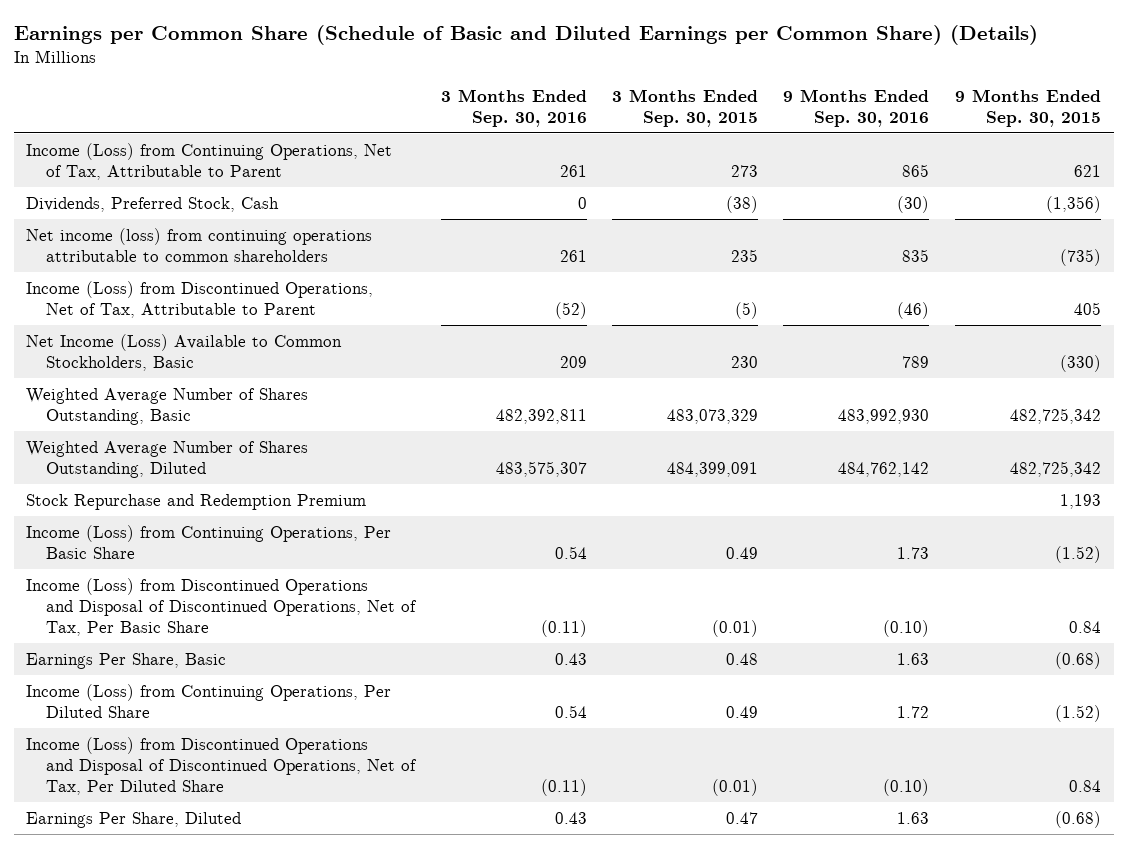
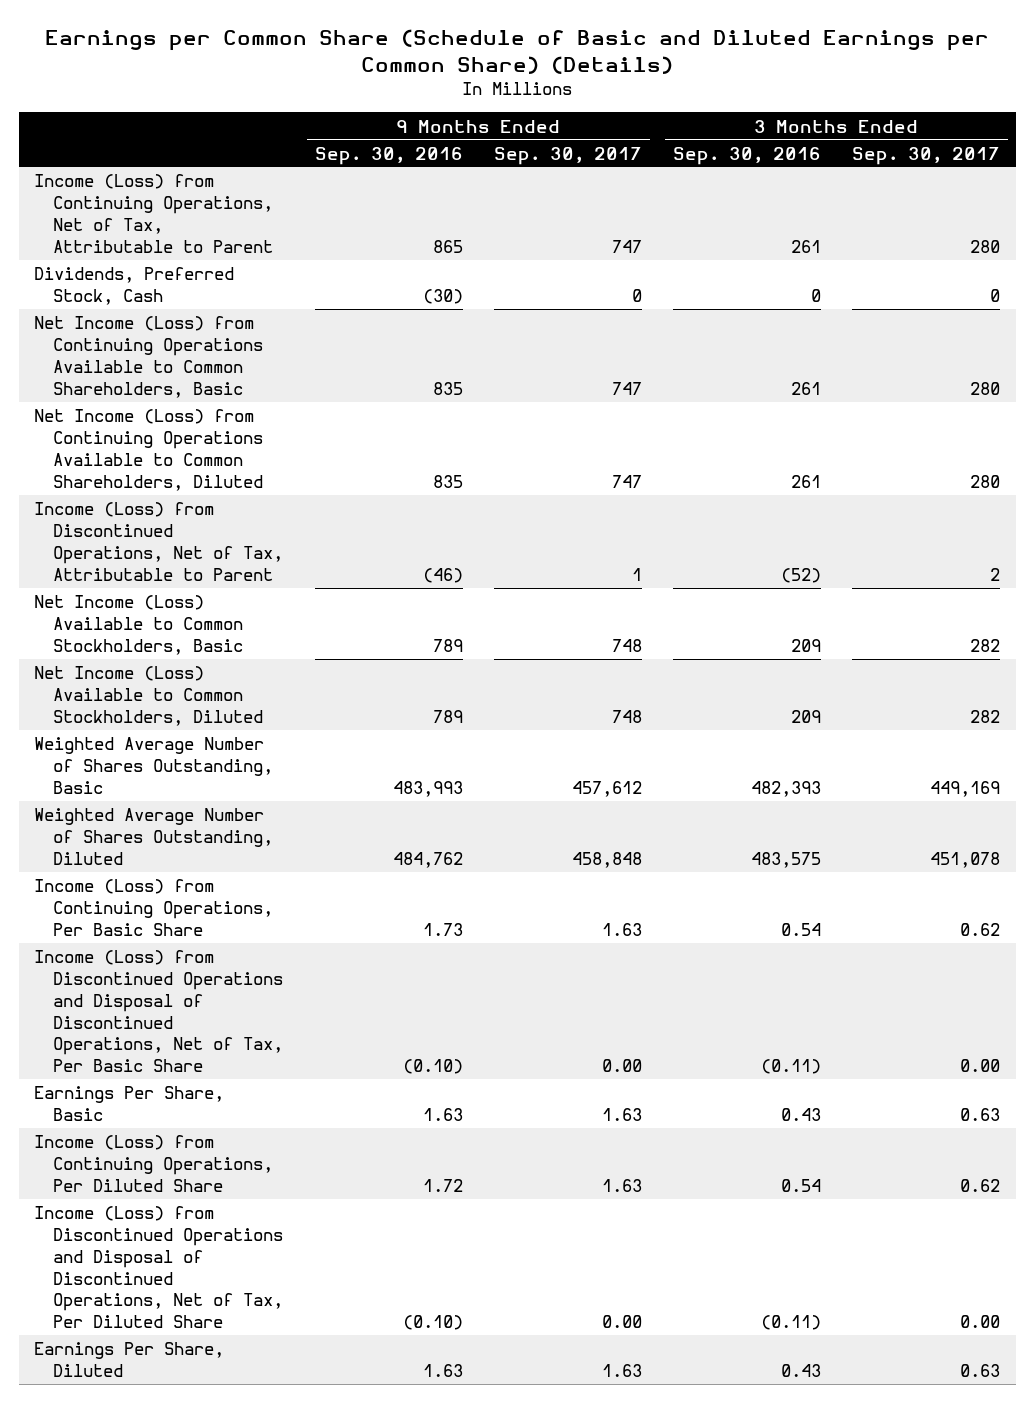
- | 3 Months Ended Sep. 30, 2016 | 3 Months Ended Sep. 30, 2015 | 9 Months Ended Sep. 30, 2016 | 9 Months Ended Sep. 30, 2015
+ | 9 Months Ended Sep. 30, 2016 | 9 Months Ended Sep. 30, 2017 | 3 Months Ended Sep. 30, 2016 | 3 Months Ended Sep. 30, 2017
- Net income (loss) from continuing operations attributable to common shareholders | 261 | 235 | 835 | (735)
+ Net Income (Loss) from Continuing Operations Available to Common Shareholders, Basic | 835 | 747 | 261 | 280
+ Net Income (Loss) from Continuing Operations Available to Common Shareholders, Diluted | 835 | 747 | 261 | 280
- Weighted Average Number of Shares Outstanding, Basic | 482,392,811 | 483,073,329 | 483,992,930 | 482,725,342
- Weighted Average Number of Shares Outstanding, Diluted | 483,575,307 | 484,399,091 | 484,762,142 | 482,725,342
- Stock Repurchase and Redemption Premium | | | | 1,193
+ Net Income (Loss) Available to Common Stockholders, Diluted | 789 | 748 | 209 | 282
+ Weighted Average Number of Shares Outstanding, Basic | 483,993 | 457,612 | 482,393 | 449,169
+ Weighted Average Number of Shares Outstanding, Diluted | 484,762 | 458,848 | 483,575 | 451,078

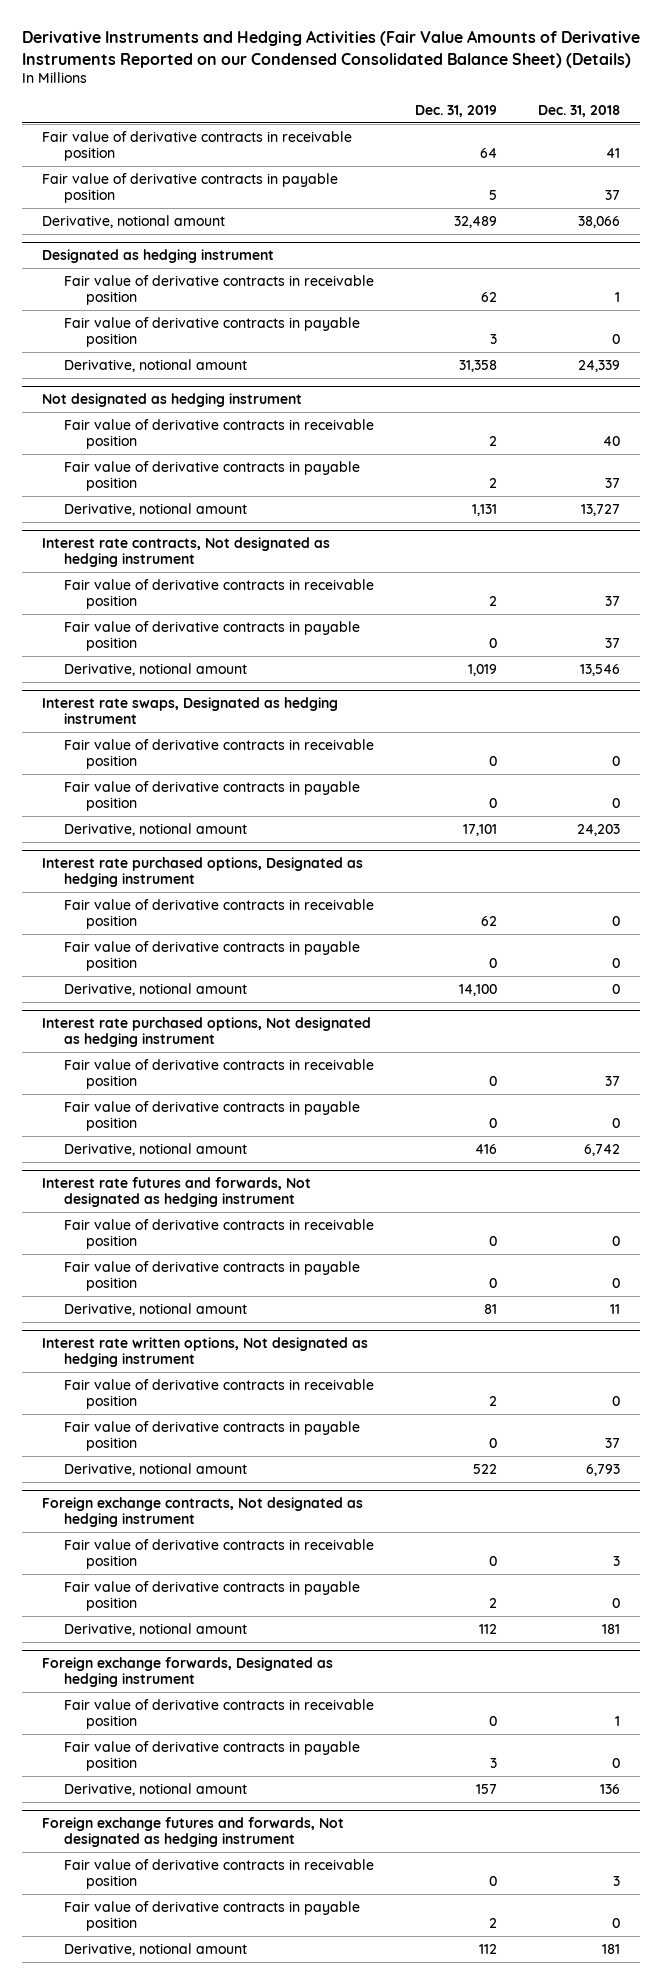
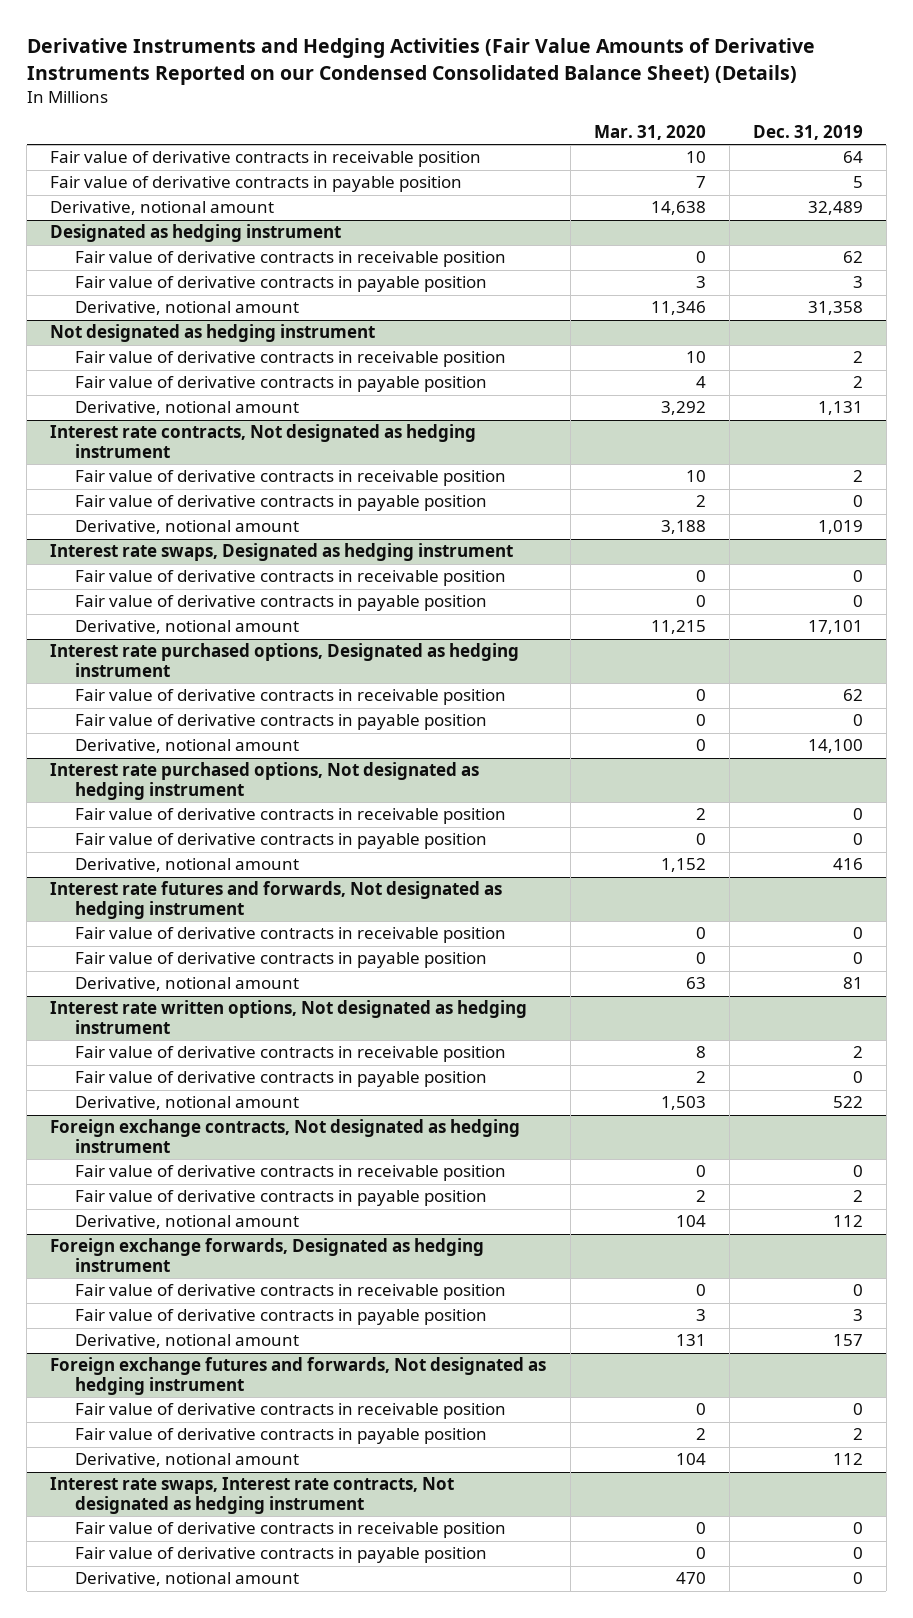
- | Dec. 31, 2019 | Dec. 31, 2018
+ | Mar. 31, 2020 | Dec. 31, 2019
+ Interest rate swaps, Interest rate contracts, Not designated as hedging instrument
+ Fair value of derivative contracts in receivable position | 0 | 0
+ Fair value of derivative contracts in payable position | 0 | 0
+ Derivative, notional amount | 470 | 0

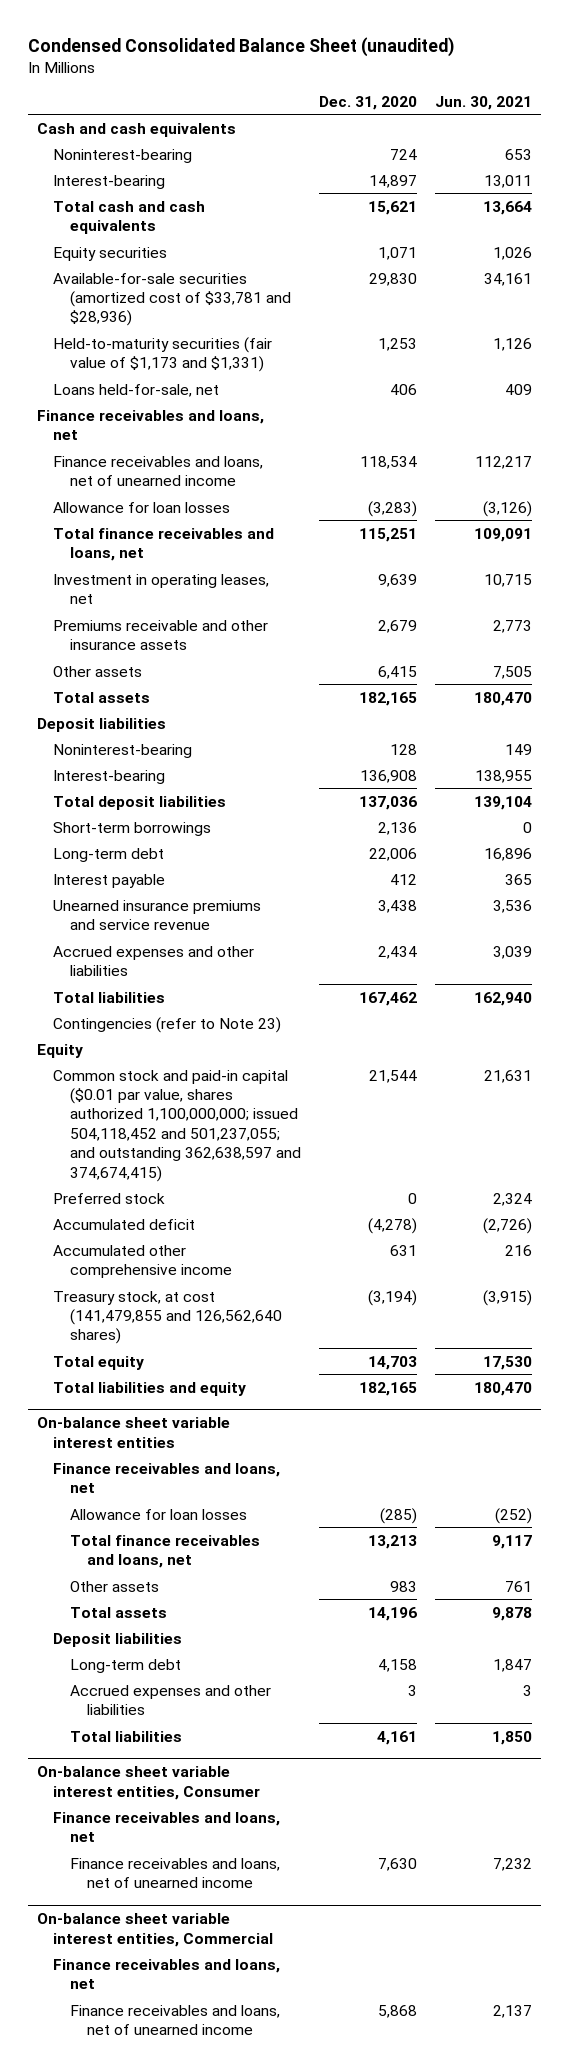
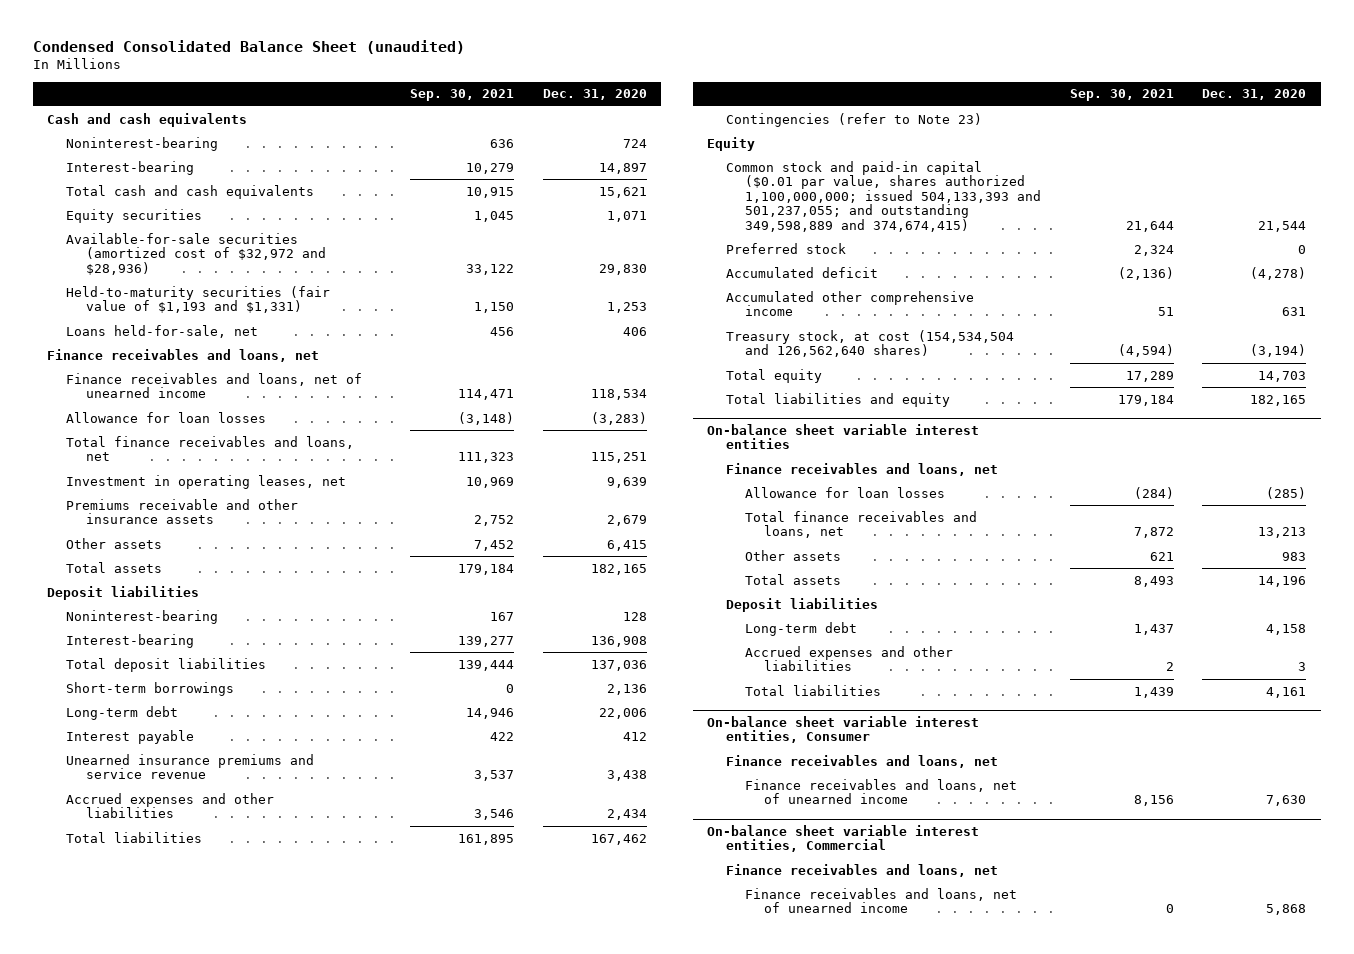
- | Dec. 31, 2020 | Jun. 30, 2021
+ | Sep. 30, 2021 | Dec. 31, 2020
- Available-for-sale securities (amortized cost of $33,781 and $28,936) | 29,830 | 34,161
- Held-to-maturity securities (fair value of $1,173 and $1,331) | 1,253 | 1,126
+ Available-for-sale securities (amortized cost of $32,972 and $28,936) | 33,122 | 29,830
+ Held-to-maturity securities (fair value of $1,193 and $1,331) | 1,150 | 1,253
- Common stock and paid-in capital ($0.01 par value, shares authorized 1,100,000,000; issued 504,118,452 and 501,237,055; and outstanding 362,638,597 and 374,674,415) | 21,544 | 21,631
+ Common stock and paid-in capital ($0.01 par value, shares authorized 1,100,000,000; issued 504,133,393 and 501,237,055; and outstanding 349,598,889 and 374,674,415) | 21,644 | 21,544
- Treasury stock, at cost (141,479,855 and 126,562,640 shares) | (3,194) | (3,915)
+ Treasury stock, at cost (154,534,504 and 126,562,640 shares) | (4,594) | (3,194)

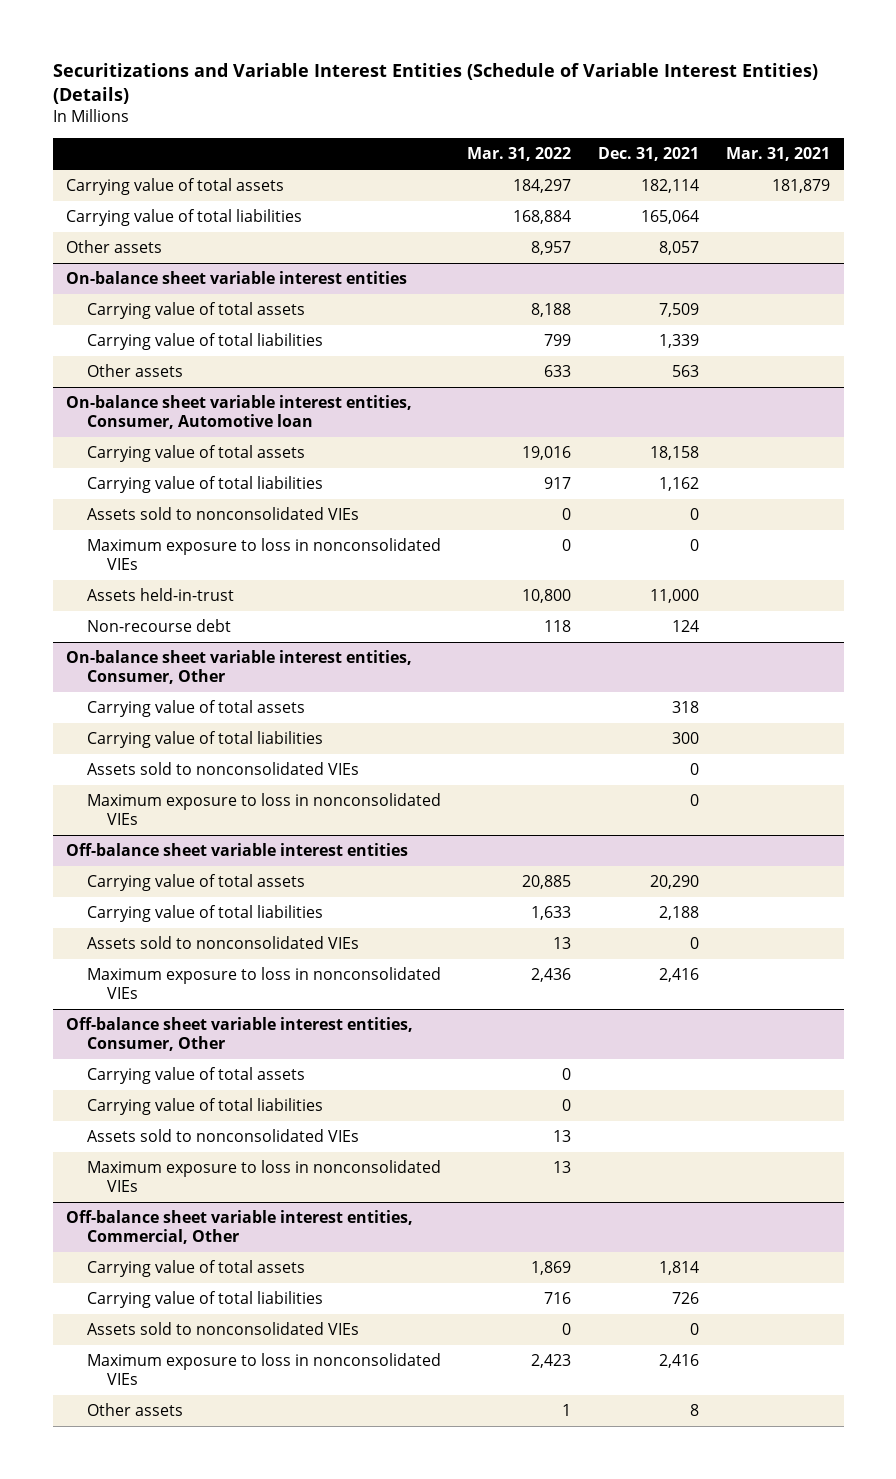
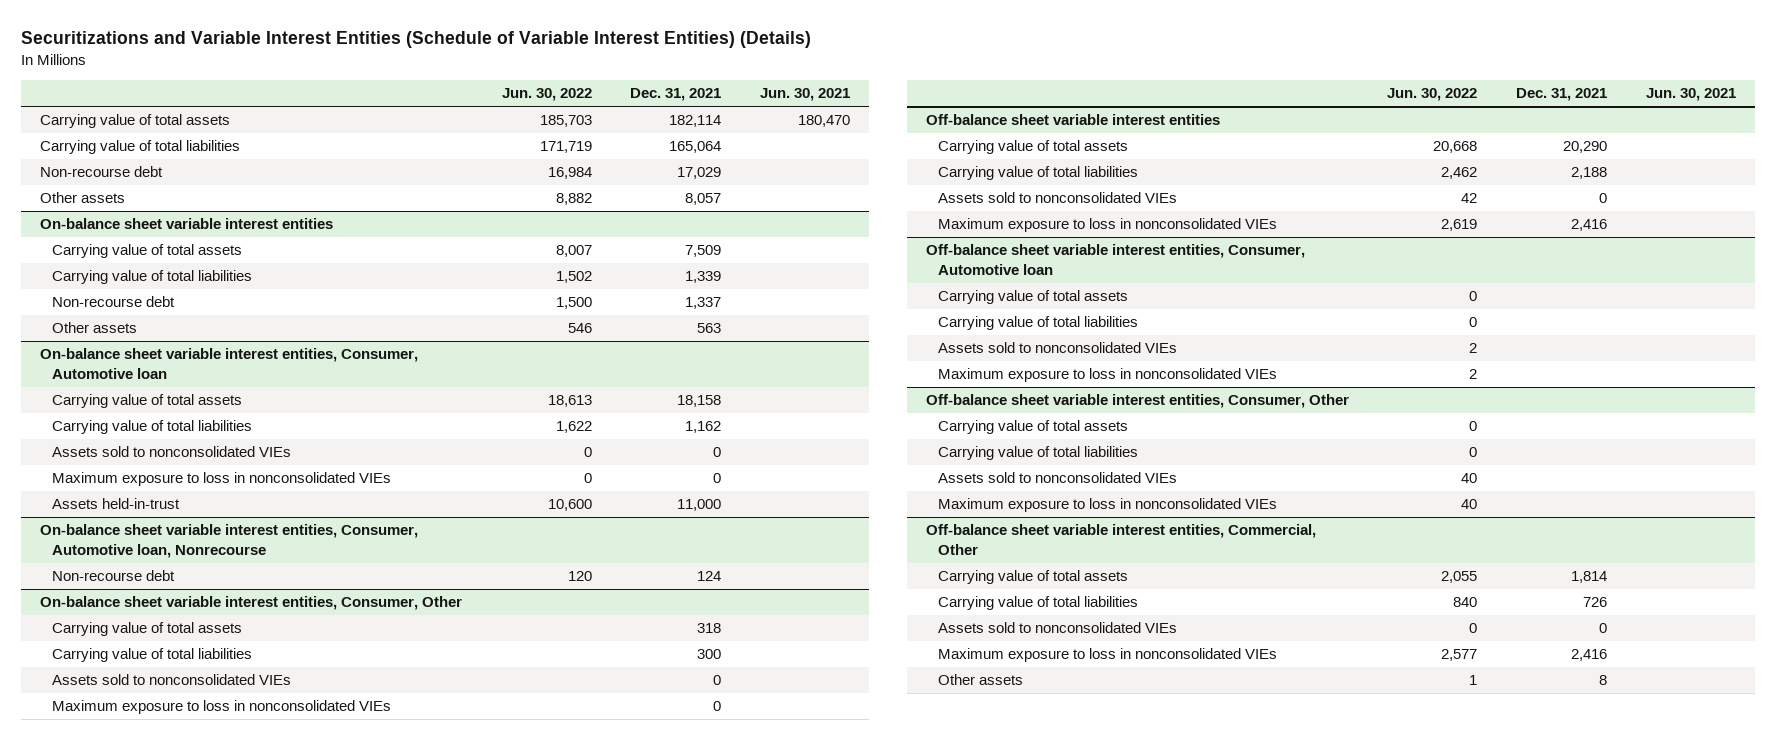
- | Mar. 31, 2022 | Dec. 31, 2021 | Mar. 31, 2021
+ | Jun. 30, 2022 | Dec. 31, 2021 | Jun. 30, 2021
+ Non-recourse debt | 16,984 | 17,029 |
@ On-balance sheet variable interest entities
+ Non-recourse debt | 1,500 | 1,337 |
+ On-balance sheet variable interest entities, Consumer, Automotive loan, Nonrecourse
+ Off-balance sheet variable interest entities, Consumer, Automotive loan
+ Carrying value of total assets | 0 | |
+ Carrying value of total liabilities | 0 | |
+ Assets sold to nonconsolidated VIEs | 2 | |
+ Maximum exposure to loss in nonconsolidated VIEs | 2 | |

